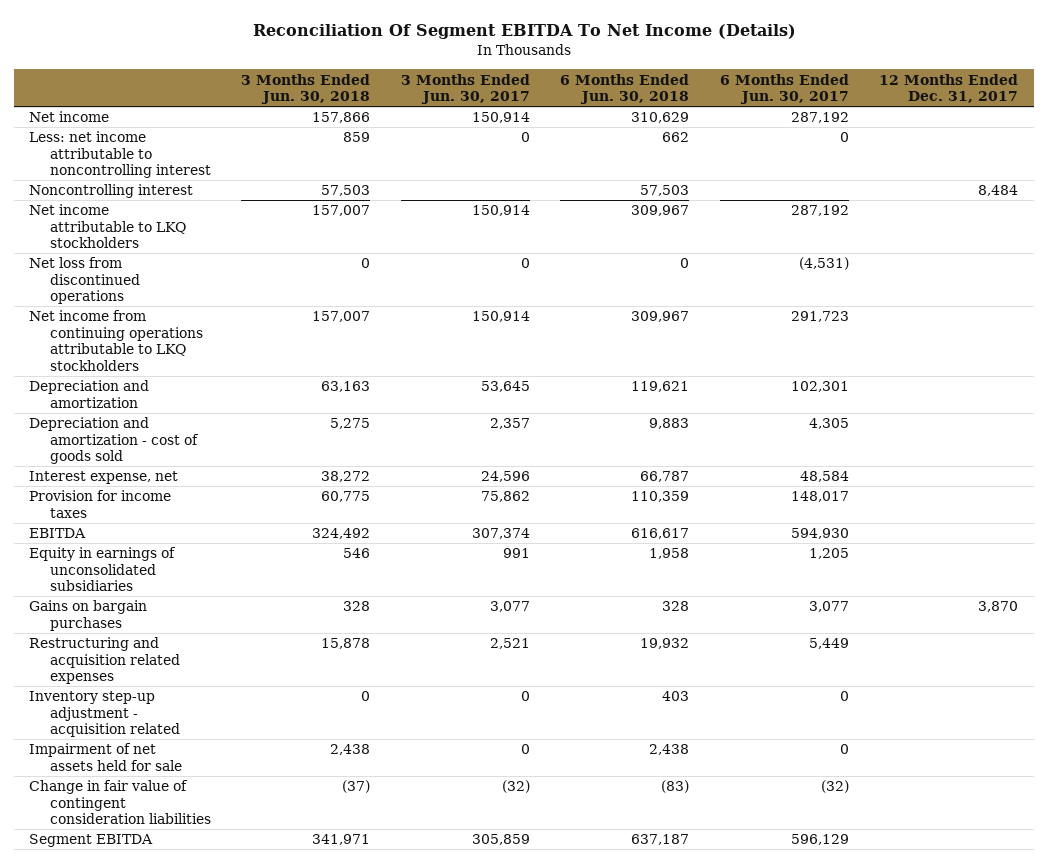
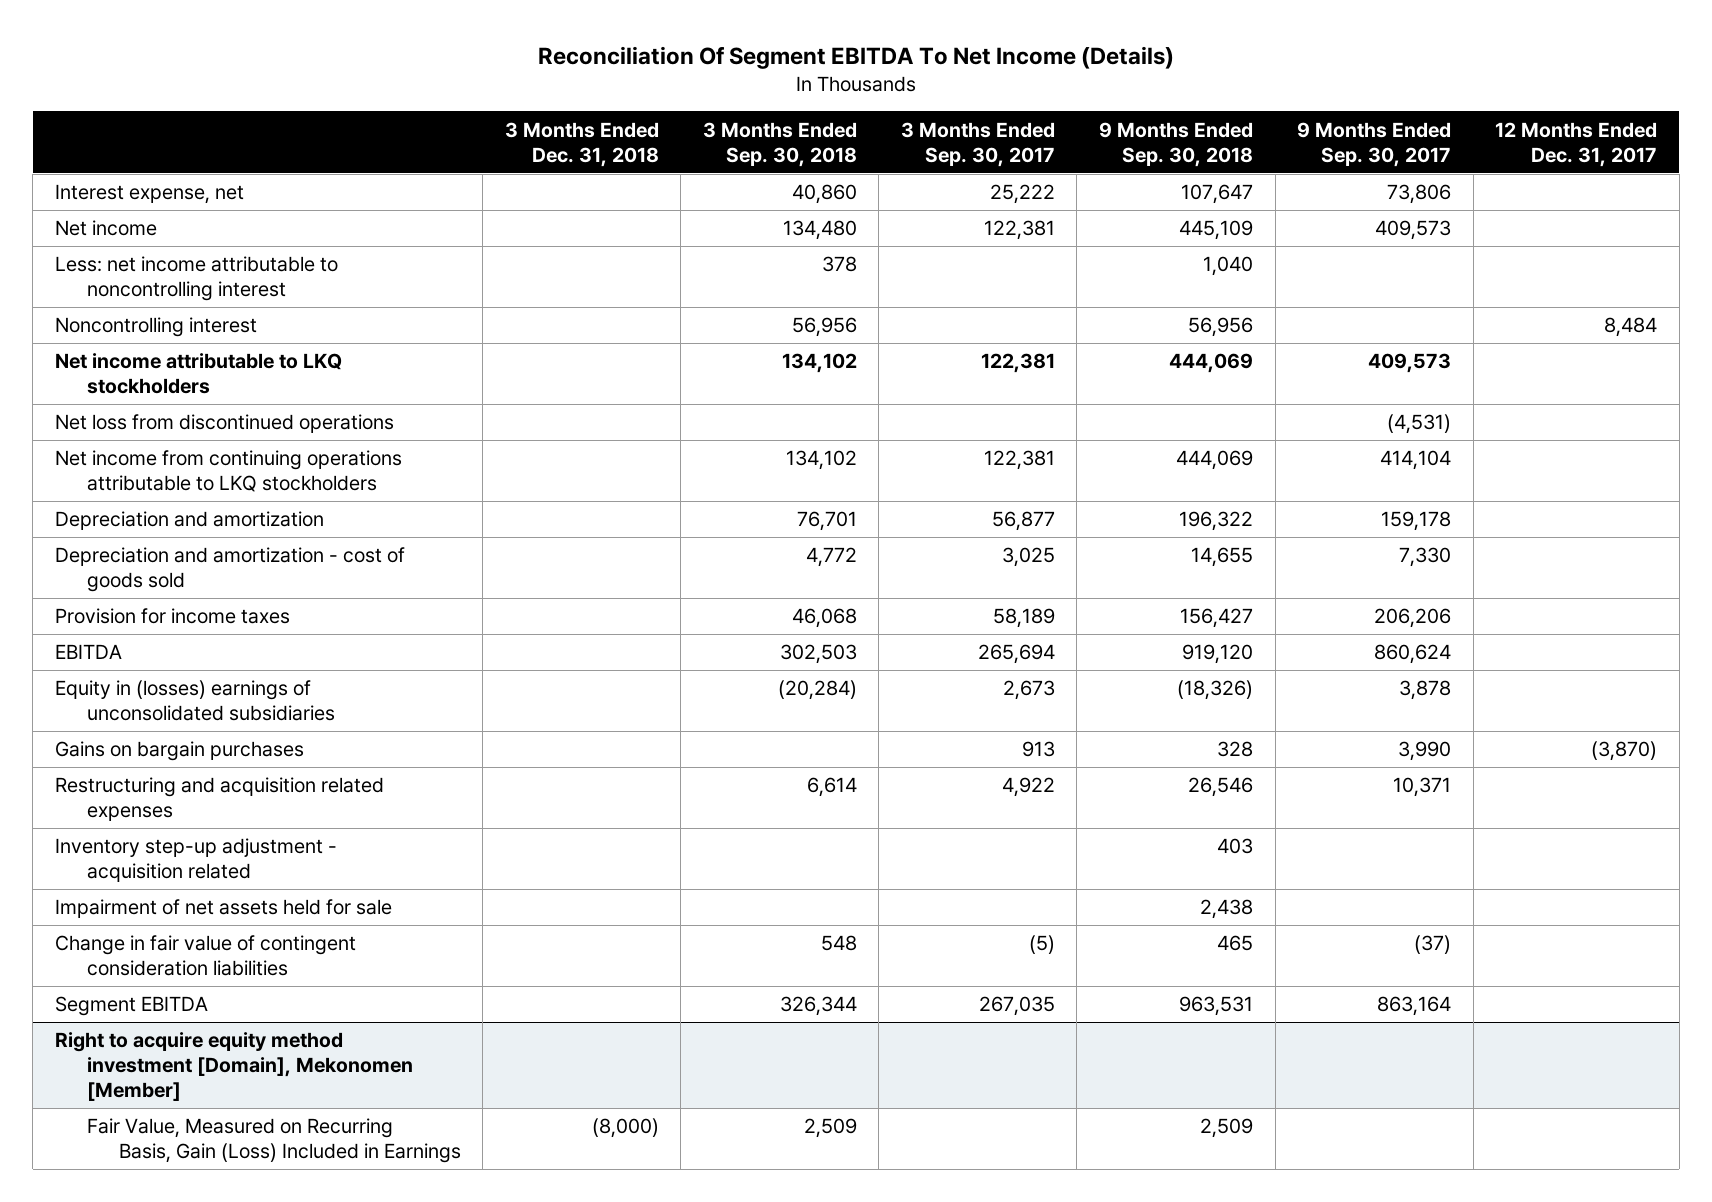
- | 3 Months Ended Jun. 30, 2018 | 3 Months Ended Jun. 30, 2017 | 6 Months Ended Jun. 30, 2018 | 6 Months Ended Jun. 30, 2017 | 12 Months Ended Dec. 31, 2017
+ | 3 Months Ended Dec. 31, 2018 | 3 Months Ended Sep. 30, 2018 | 3 Months Ended Sep. 30, 2017 | 9 Months Ended Sep. 30, 2018 | 9 Months Ended Sep. 30, 2017 | 12 Months Ended Dec. 31, 2017
moved up: Interest expense, net | | 40,860 | 25,222 | 107,647 | 73,806 |
- Equity in earnings of unconsolidated subsidiaries | 546 | 991 | 1,958 | 1,205 |
- Gains on bargain purchases | 328 | 3,077 | 328 | 3,077 | 3,870
+ Equity in (losses) earnings of unconsolidated subsidiaries | | (20,284) | 2,673 | (18,326) | 3,878 |
+ Gains on bargain purchases | | | 913 | 328 | 3,990 | (3,870)
+ Right to acquire equity method investment [Domain], Mekonomen [Member]
+ Fair Value, Measured on Recurring Basis, Gain (Loss) Included in Earnings | (8,000) | 2,509 | | 2,509 | |

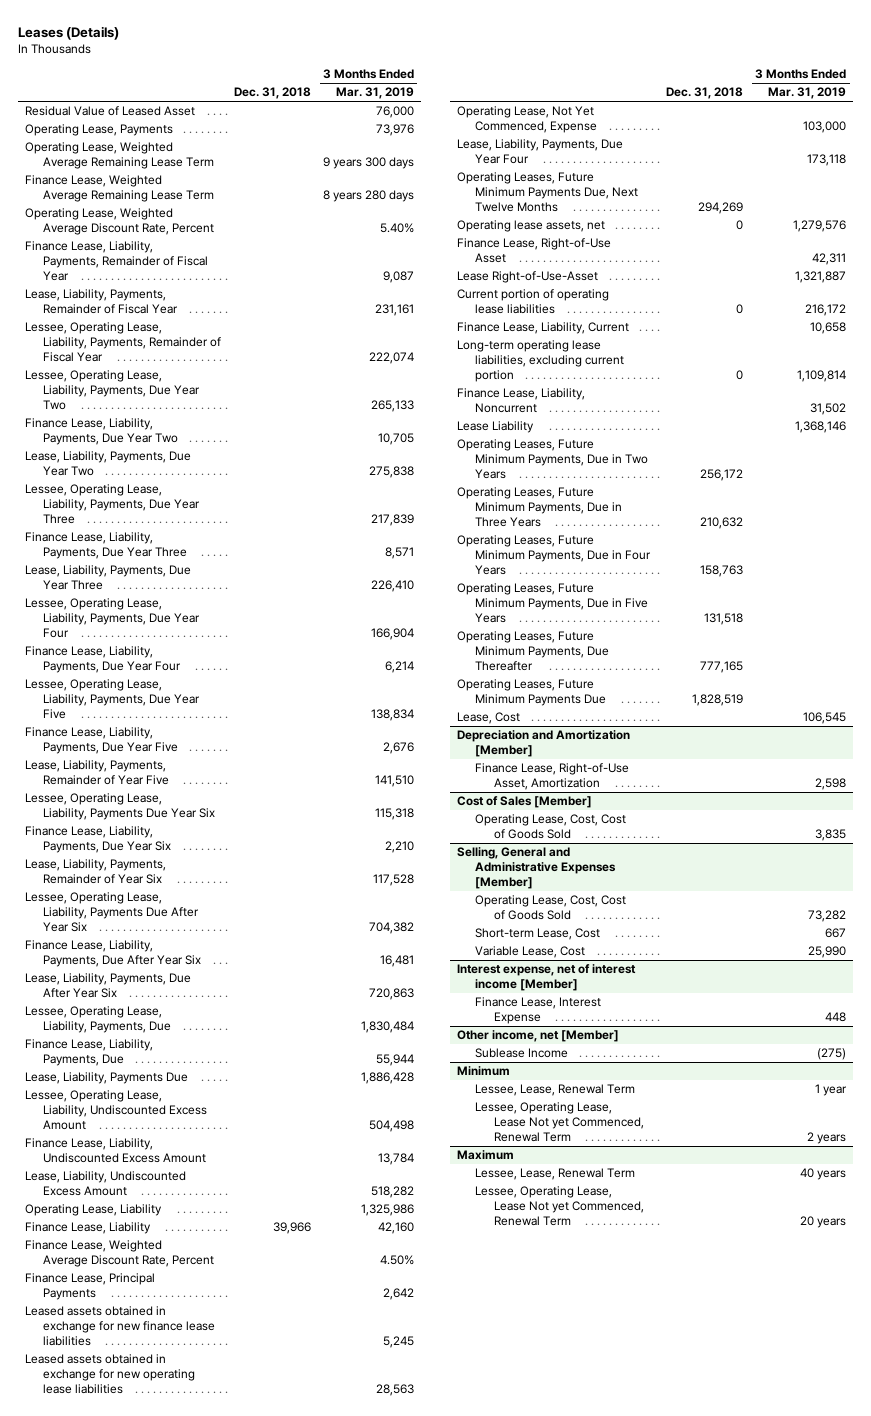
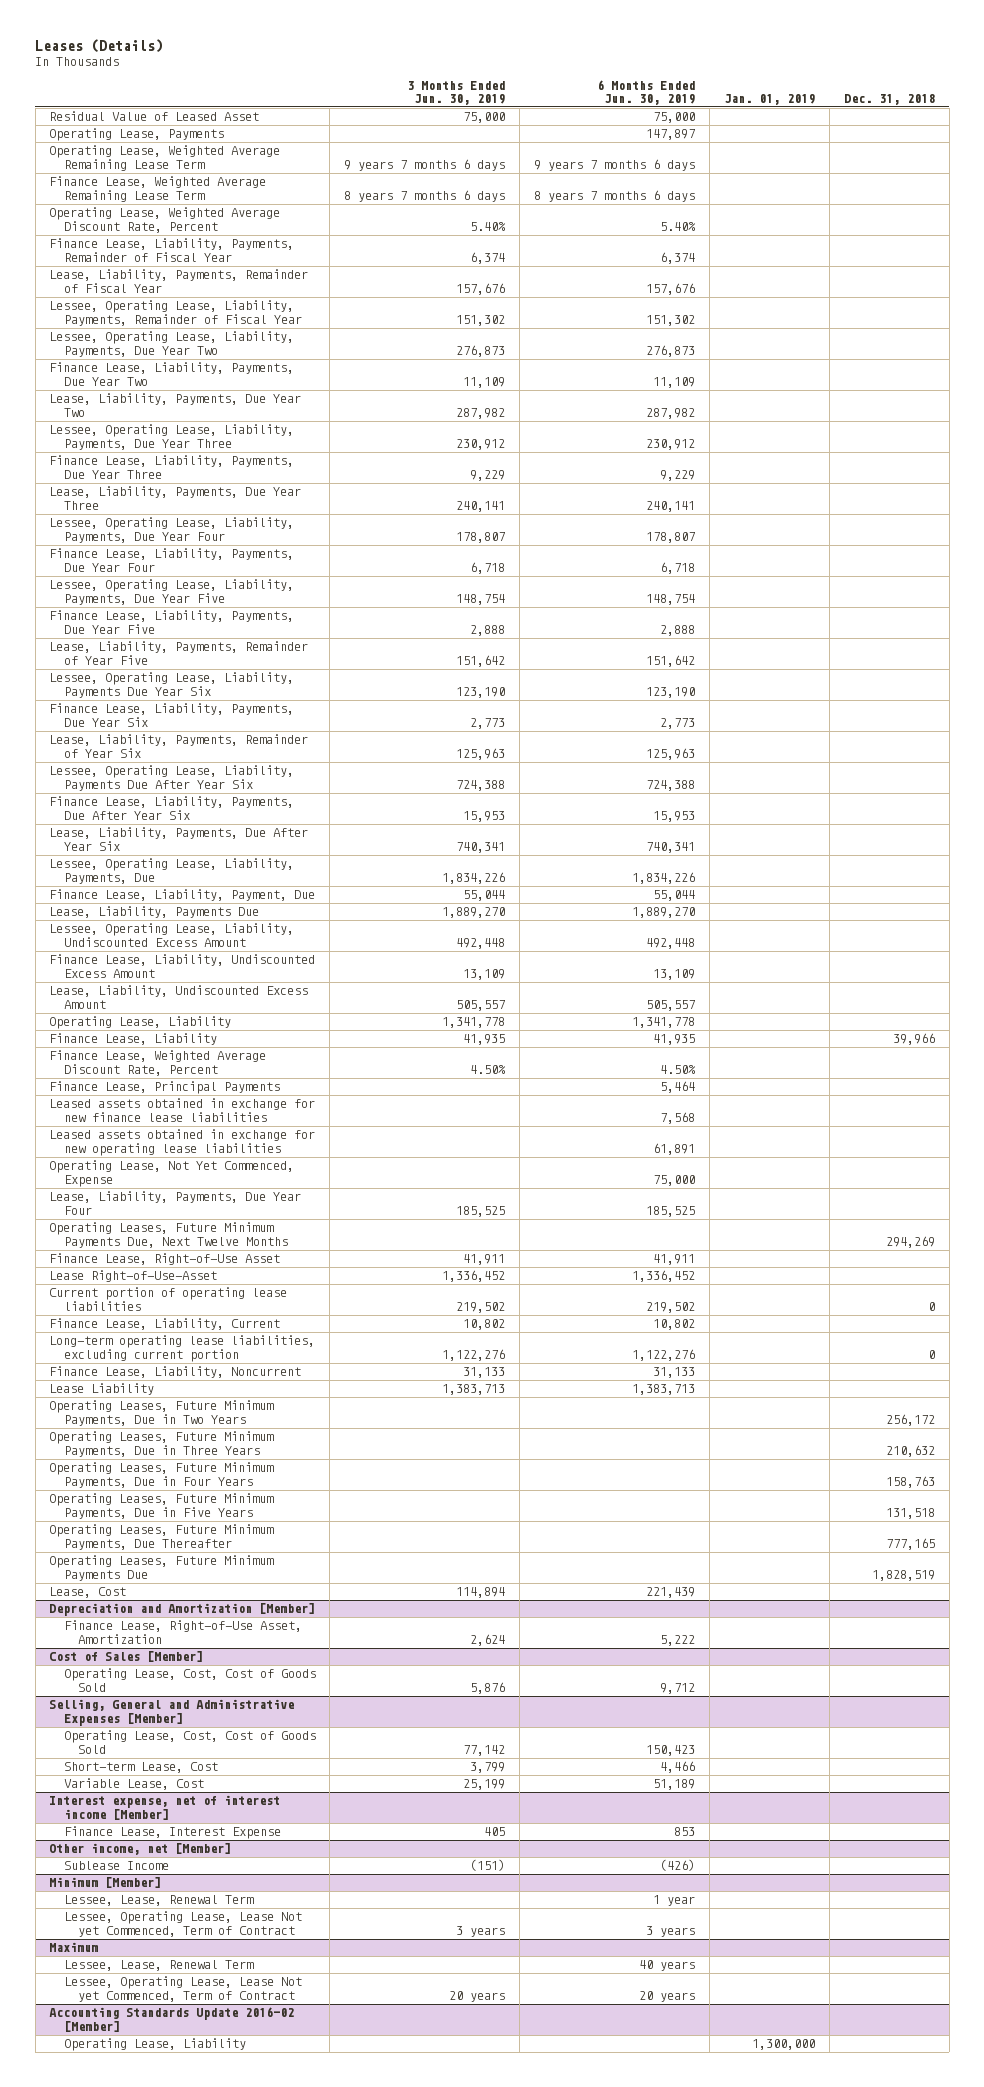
- | Dec. 31, 2018 | 3 Months Ended Mar. 31, 2019
+ | 3 Months Ended Jun. 30, 2019 | 6 Months Ended Jun. 30, 2019 | Jan. 01, 2019 | Dec. 31, 2018
- Finance Lease, Liability, Payments, Due | | 55,944
+ Finance Lease, Liability, Payment, Due | 55,044 | 55,044 | |
- Operating lease assets, net | 0 | 1,279,576
- Minimum
+ Minimum [Member]
- Lessee, Operating Lease, Lease Not yet Commenced, Renewal Term | | 2 years
+ Lessee, Operating Lease, Lease Not yet Commenced, Term of Contract | 3 years | 3 years | |
@ Maximum
- Lessee, Operating Lease, Lease Not yet Commenced, Renewal Term | | 20 years
+ Lessee, Operating Lease, Lease Not yet Commenced, Term of Contract | 20 years | 20 years | |
+ Accounting Standards Update 2016-02 [Member]
+ Operating Lease, Liability | | | 1,300,000 |

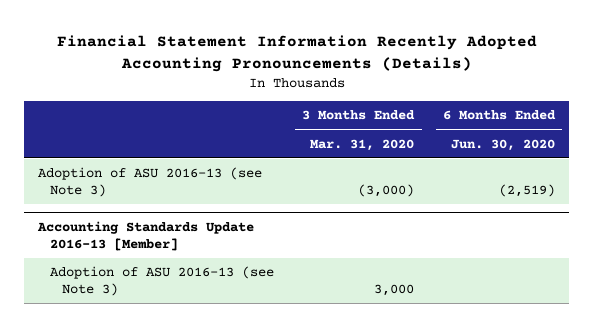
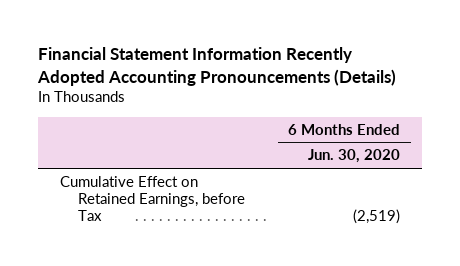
- | 3 Months Ended Mar. 31, 2020 | 6 Months Ended Jun. 30, 2020
+ | 6 Months Ended Jun. 30, 2020
- Adoption of ASU 2016-13 (see Note 3) | (3,000) | (2,519)
- Accounting Standards Update 2016-13 [Member]
- Adoption of ASU 2016-13 (see Note 3) | 3,000 |
+ Cumulative Effect on Retained Earnings, before Tax | (2,519)

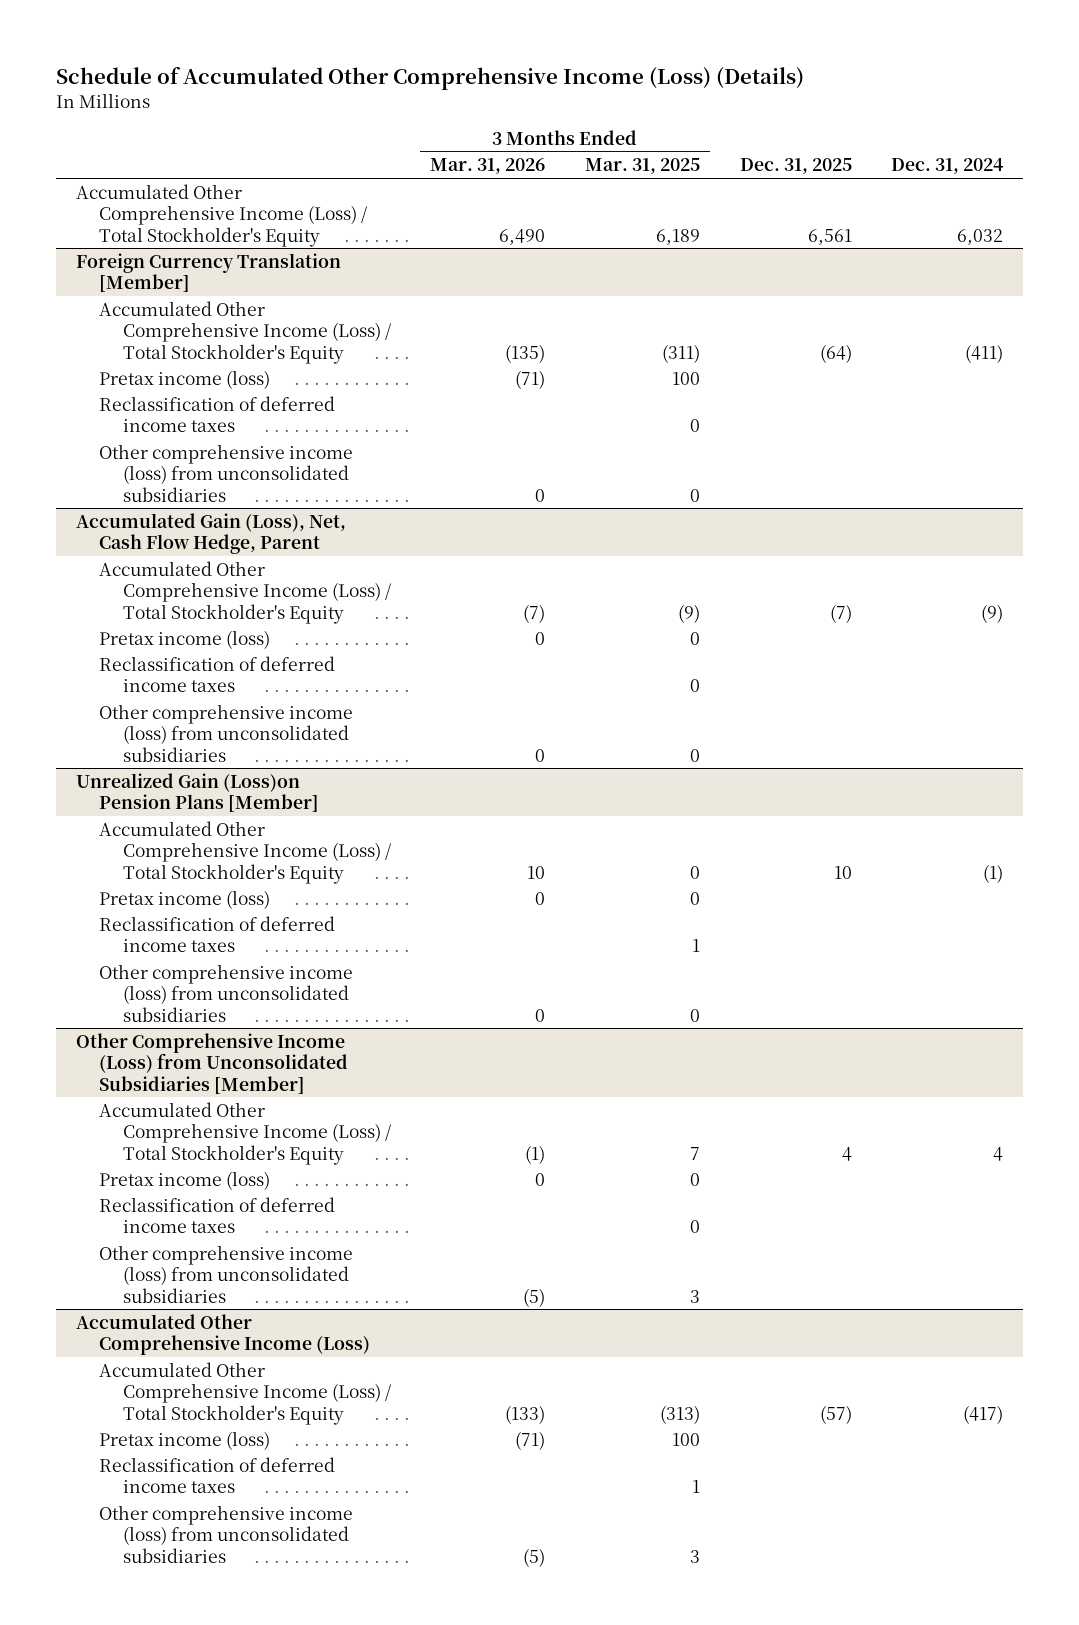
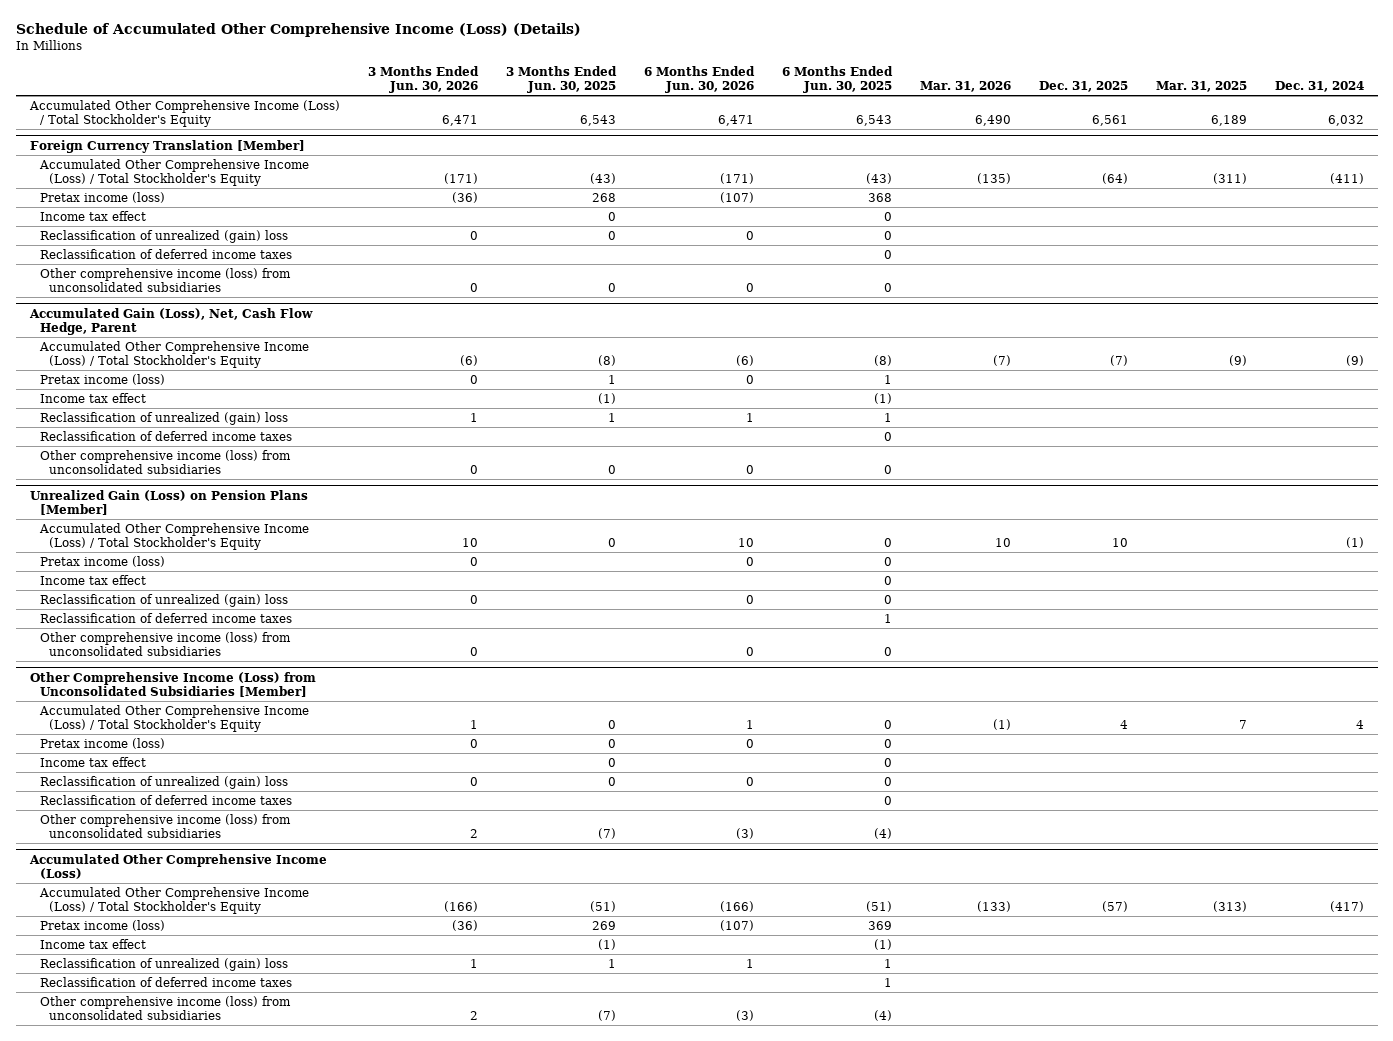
- | 3 Months Ended Mar. 31, 2026 | 3 Months Ended Mar. 31, 2025 | Dec. 31, 2025 | Dec. 31, 2024
+ | 3 Months Ended Jun. 30, 2026 | 3 Months Ended Jun. 30, 2025 | 6 Months Ended Jun. 30, 2026 | 6 Months Ended Jun. 30, 2025 | Mar. 31, 2026 | Dec. 31, 2025 | Mar. 31, 2025 | Dec. 31, 2024
@ Foreign Currency Translation [Member]
+ Income tax effect | | 0 | | 0 | | | |
+ Reclassification of unrealized (gain) loss | 0 | 0 | 0 | 0 | | | |
@ Accumulated Gain (Loss), Net, Cash Flow Hedge, Parent
+ Income tax effect | | (1) | | (1) | | | |
+ Reclassification of unrealized (gain) loss | 1 | 1 | 1 | 1 | | | |
- Unrealized Gain (Loss)on Pension Plans [Member]
+ Unrealized Gain (Loss) on Pension Plans [Member]
+ Income tax effect | | | | 0 | | | |
+ Reclassification of unrealized (gain) loss | 0 | | 0 | 0 | | | |
@ Other Comprehensive Income (Loss) from Unconsolidated Subsidiaries [Member]
+ Income tax effect | | 0 | | 0 | | | |
+ Reclassification of unrealized (gain) loss | 0 | 0 | 0 | 0 | | | |
@ Accumulated Other Comprehensive Income (Loss)
+ Income tax effect | | (1) | | (1) | | | |
+ Reclassification of unrealized (gain) loss | 1 | 1 | 1 | 1 | | | |

